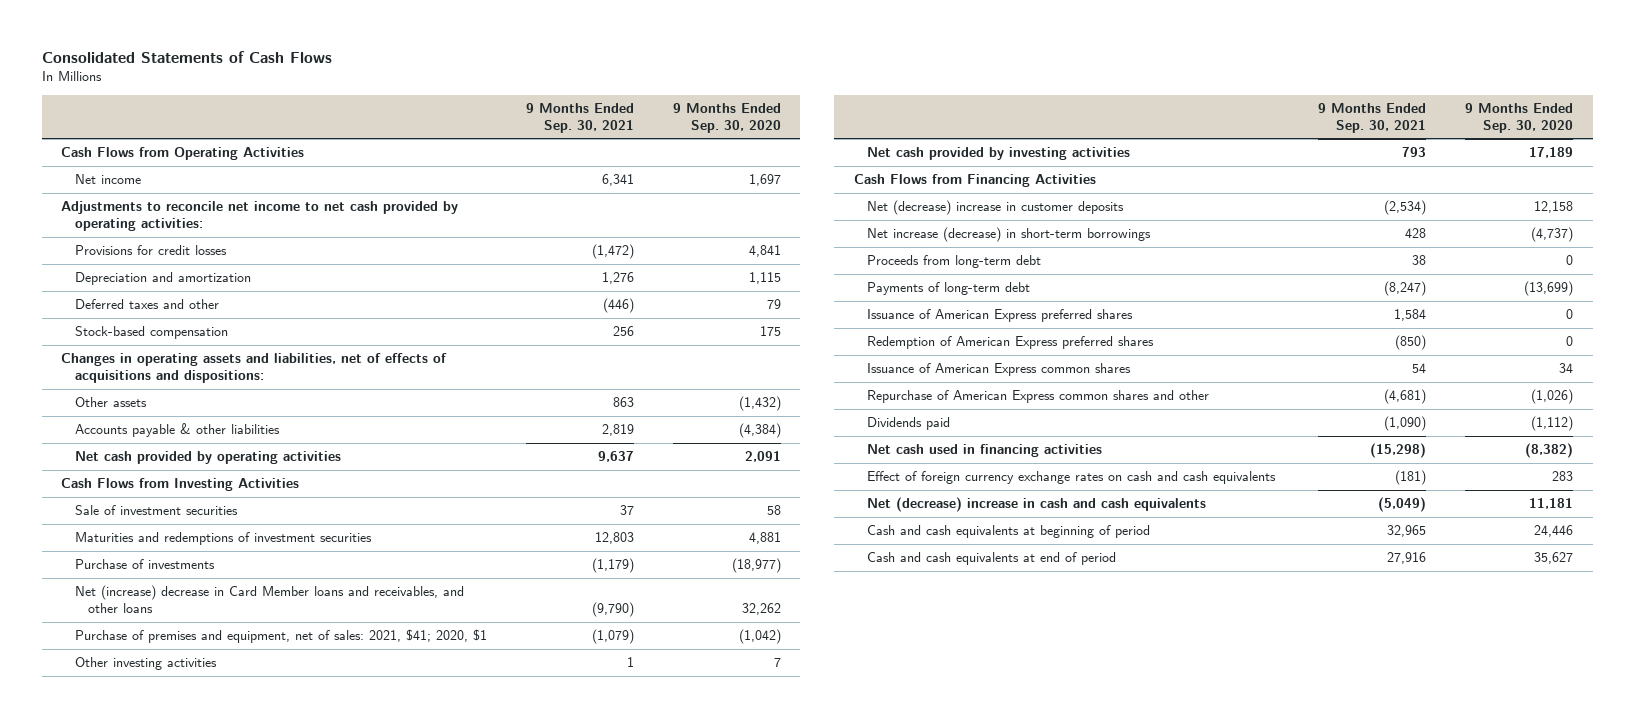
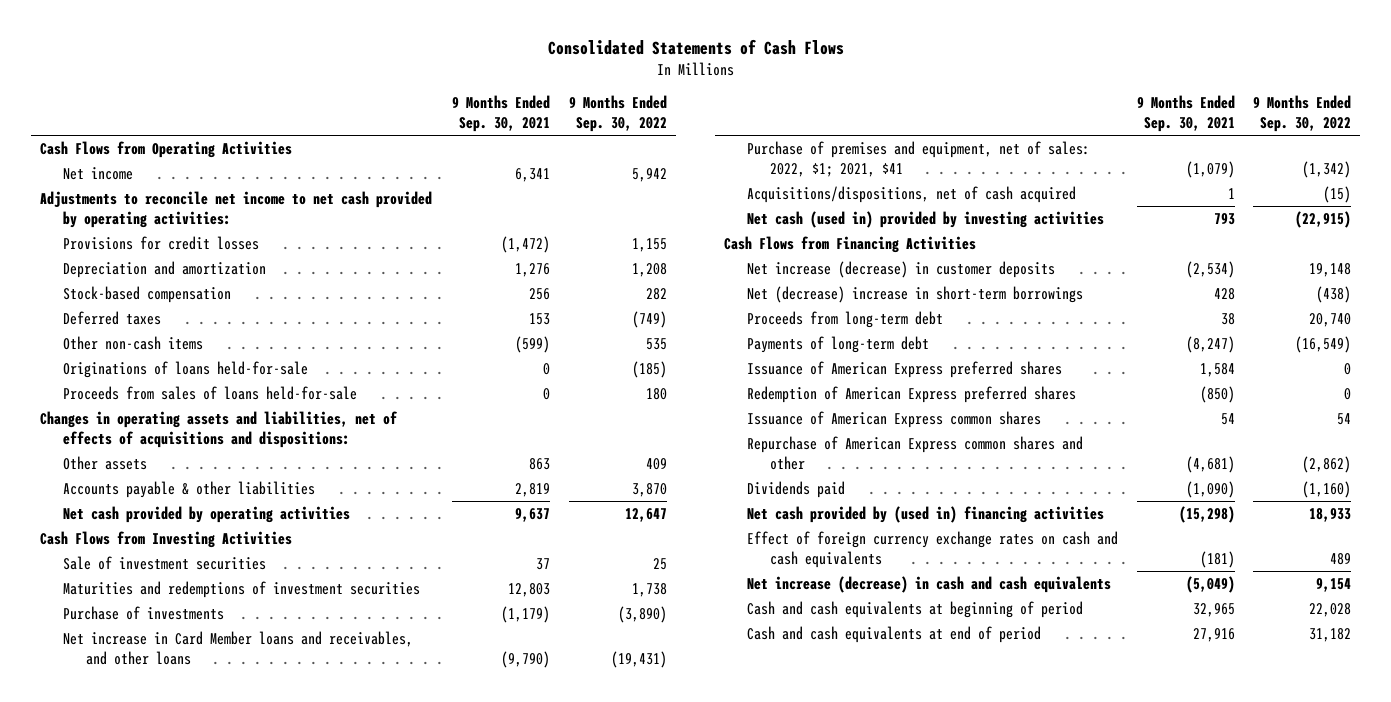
- | 9 Months Ended Sep. 30, 2021 | 9 Months Ended Sep. 30, 2020
+ | 9 Months Ended Sep. 30, 2021 | 9 Months Ended Sep. 30, 2022
- Deferred taxes and other | (446) | 79
+ Deferred taxes | 153 | (749)
+ Other non-cash items | (599) | 535
+ Originations of loans held-for-sale | 0 | (185)
+ Proceeds from sales of loans held-for-sale | 0 | 180
- Net (increase) decrease in Card Member loans and receivables, and other loans | (9,790) | 32,262
- Purchase of premises and equipment, net of sales: 2021, $41; 2020, $1 | (1,079) | (1,042)
- Other investing activities | 1 | 7
- Net cash provided by investing activities | 793 | 17,189
+ Net increase in Card Member loans and receivables, and other loans | (9,790) | (19,431)
+ Purchase of premises and equipment, net of sales: 2022, $1; 2021, $41 | (1,079) | (1,342)
+ Acquisitions/dispositions, net of cash acquired | 1 | (15)
+ Net cash (used in) provided by investing activities | 793 | (22,915)
- Net (decrease) increase in customer deposits | (2,534) | 12,158
- Net increase (decrease) in short-term borrowings | 428 | (4,737)
+ Net increase (decrease) in customer deposits | (2,534) | 19,148
+ Net (decrease) increase in short-term borrowings | 428 | (438)
- Net cash used in financing activities | (15,298) | (8,382)
+ Net cash provided by (used in) financing activities | (15,298) | 18,933
- Net (decrease) increase in cash and cash equivalents | (5,049) | 11,181
+ Net increase (decrease) in cash and cash equivalents | (5,049) | 9,154

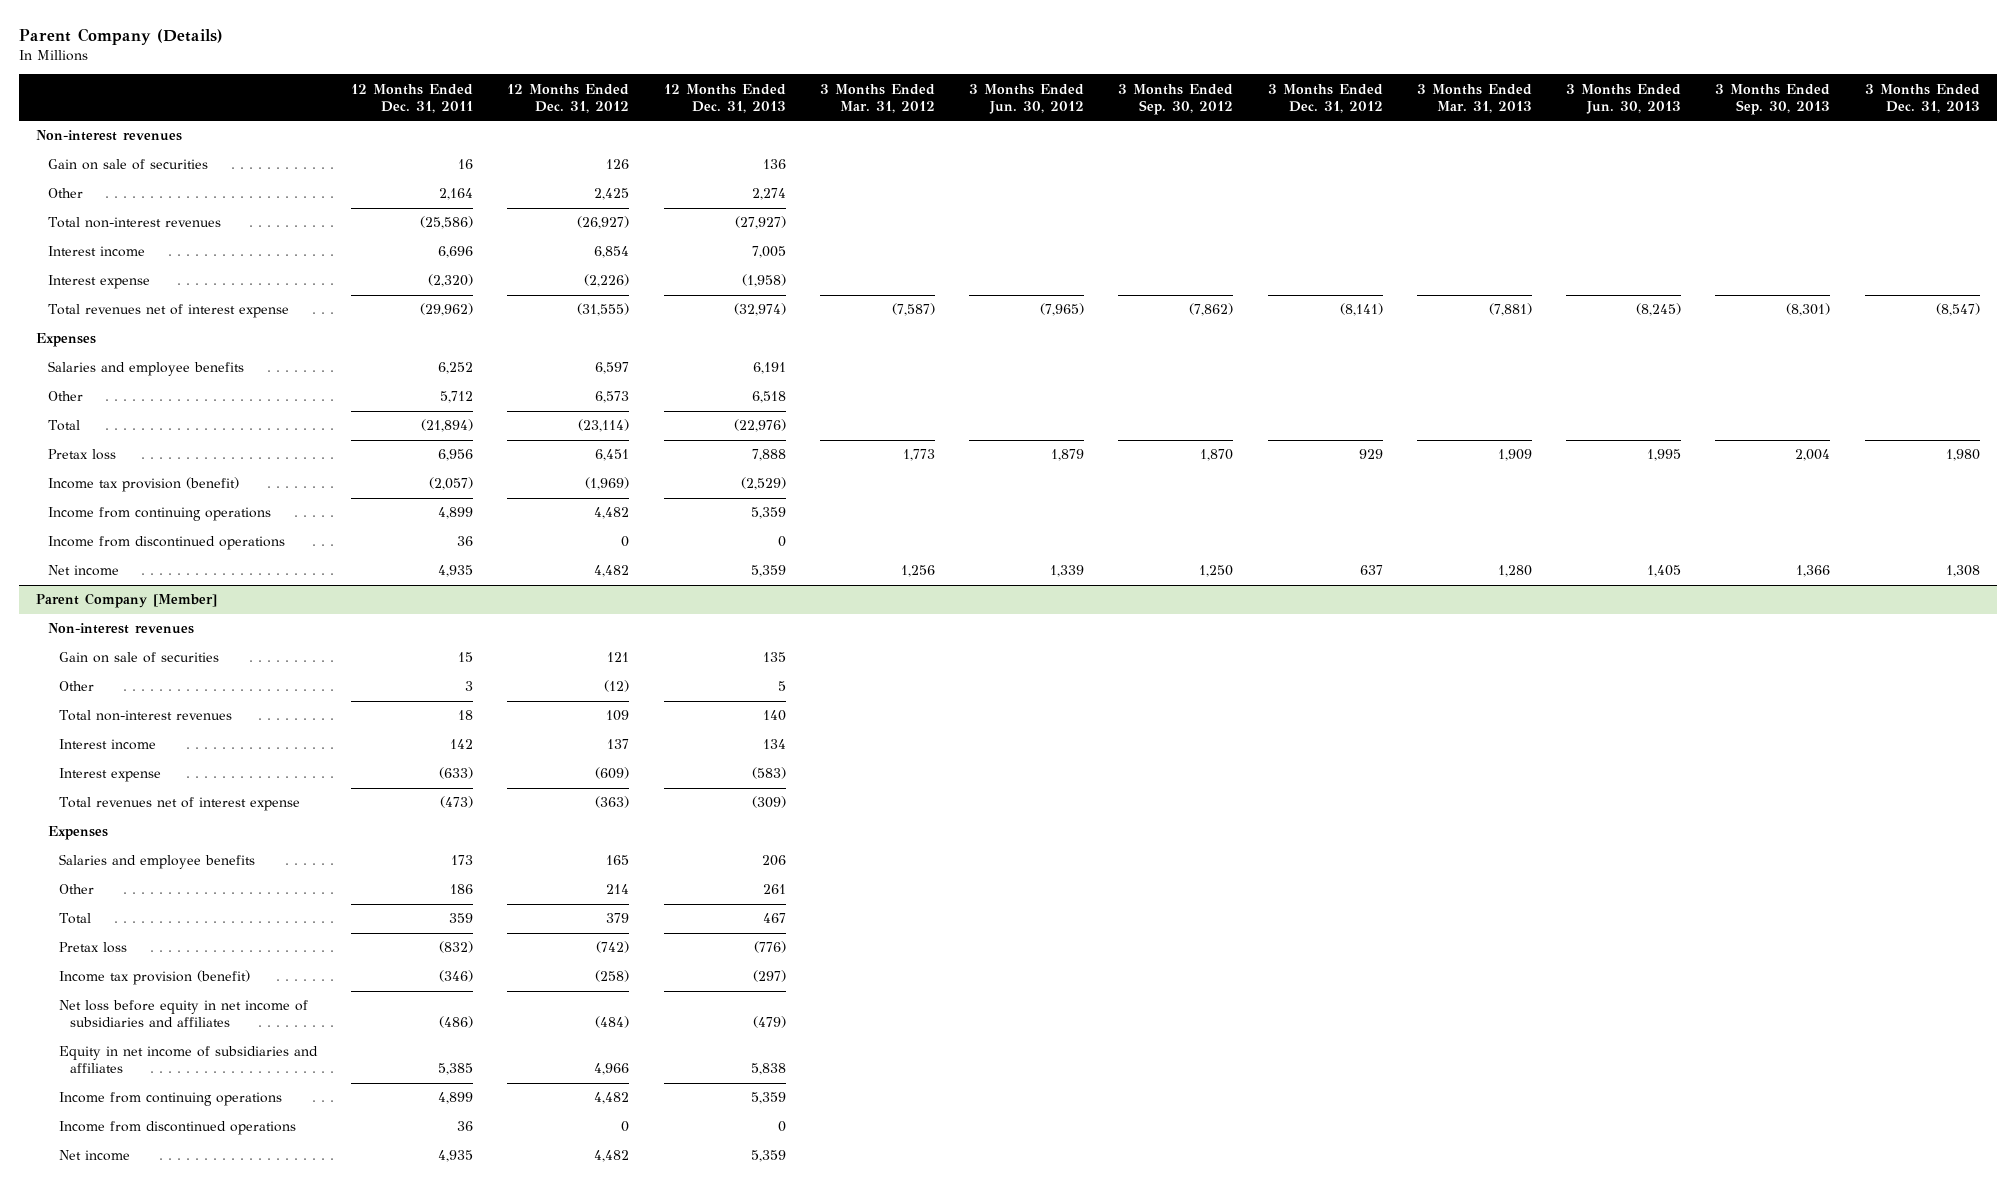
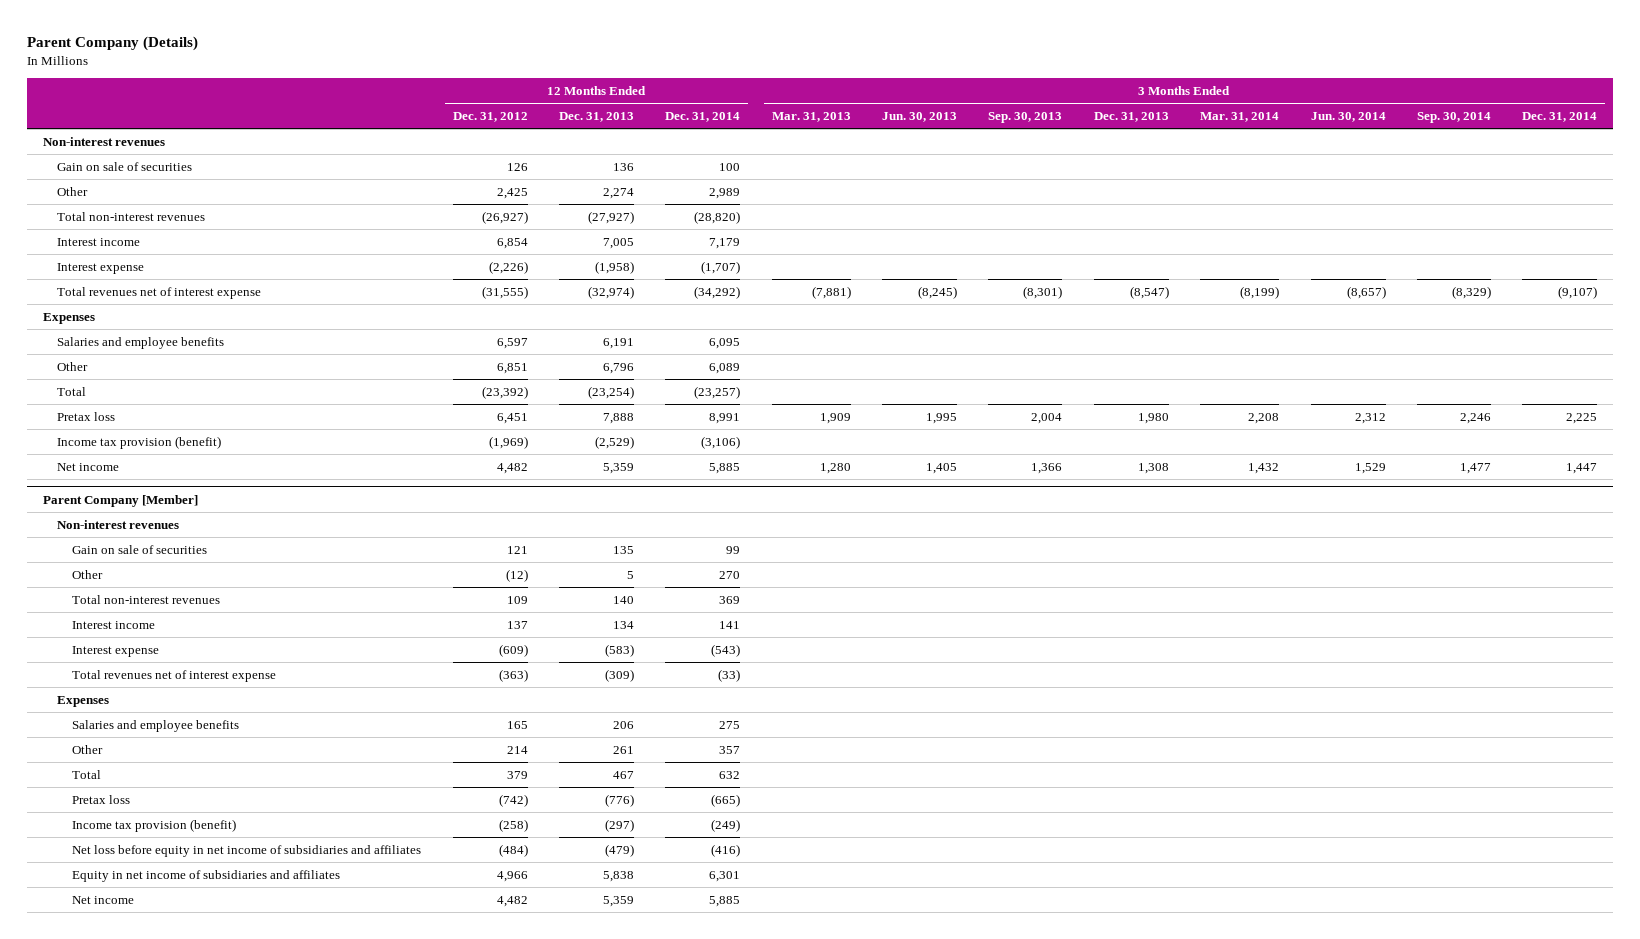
- | 12 Months Ended Dec. 31, 2011 | 12 Months Ended Dec. 31, 2012 | 12 Months Ended Dec. 31, 2013 | 3 Months Ended Mar. 31, 2012 | 3 Months Ended Jun. 30, 2012 | 3 Months Ended Sep. 30, 2012 | 3 Months Ended Dec. 31, 2012 | 3 Months Ended Mar. 31, 2013 | 3 Months Ended Jun. 30, 2013 | 3 Months Ended Sep. 30, 2013 | 3 Months Ended Dec. 31, 2013
+ | 12 Months Ended Dec. 31, 2012 | 12 Months Ended Dec. 31, 2013 | 12 Months Ended Dec. 31, 2014 | 3 Months Ended Mar. 31, 2013 | 3 Months Ended Jun. 30, 2013 | 3 Months Ended Sep. 30, 2013 | 3 Months Ended Dec. 31, 2013 | 3 Months Ended Mar. 31, 2014 | 3 Months Ended Jun. 30, 2014 | 3 Months Ended Sep. 30, 2014 | 3 Months Ended Dec. 31, 2014
- Other | 5,712 | 6,573 | 6,518 | | | | | | | |
- Total | (21,894) | (23,114) | (22,976) | | | | | | | |
+ Other | 6,851 | 6,796 | 6,089 | | | | | | | |
+ Total | (23,392) | (23,254) | (23,257) | | | | | | | |
- Income from continuing operations | 4,899 | 4,482 | 5,359 | | | | | | | |
- Income from discontinued operations | 36 | 0 | 0 | | | | | | | |
@ Parent Company [Member]
- Income from continuing operations | 4,899 | 4,482 | 5,359 | | | | | | | |
- Income from discontinued operations | 36 | 0 | 0 | | | | | | | |

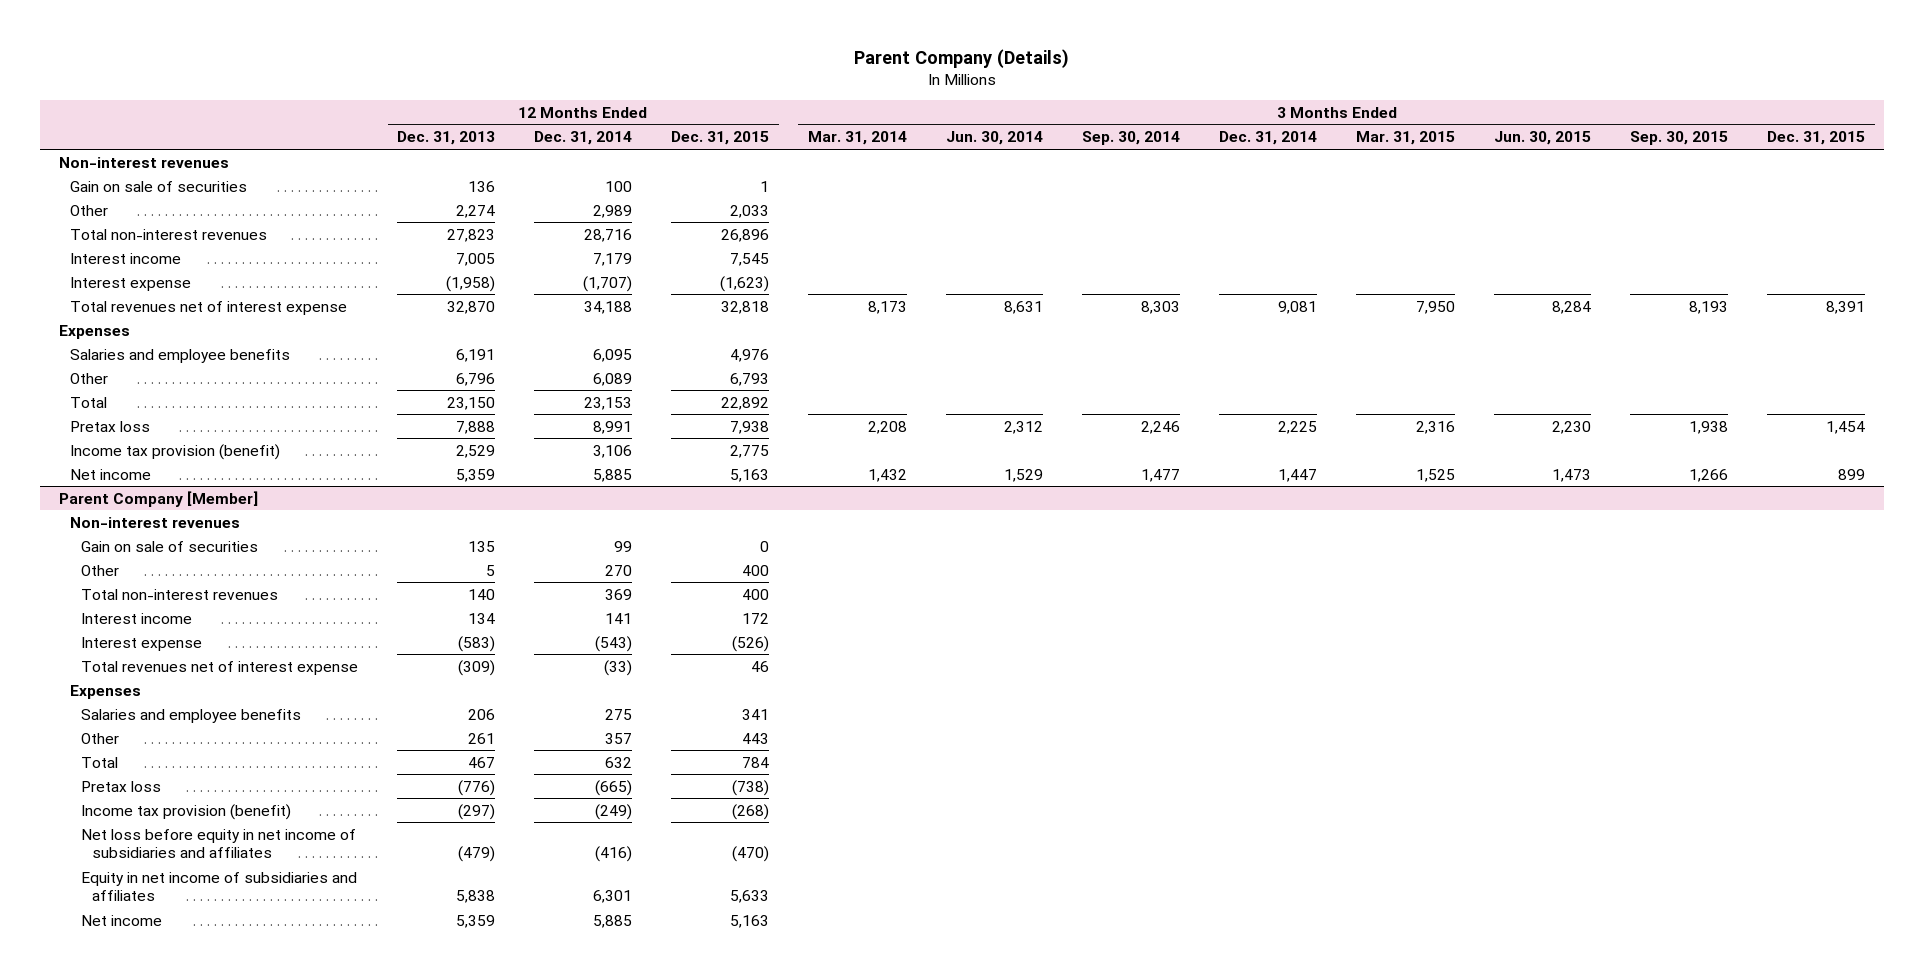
- | 12 Months Ended Dec. 31, 2012 | 12 Months Ended Dec. 31, 2013 | 12 Months Ended Dec. 31, 2014 | 3 Months Ended Mar. 31, 2013 | 3 Months Ended Jun. 30, 2013 | 3 Months Ended Sep. 30, 2013 | 3 Months Ended Dec. 31, 2013 | 3 Months Ended Mar. 31, 2014 | 3 Months Ended Jun. 30, 2014 | 3 Months Ended Sep. 30, 2014 | 3 Months Ended Dec. 31, 2014
+ | 12 Months Ended Dec. 31, 2013 | 12 Months Ended Dec. 31, 2014 | 12 Months Ended Dec. 31, 2015 | 3 Months Ended Mar. 31, 2014 | 3 Months Ended Jun. 30, 2014 | 3 Months Ended Sep. 30, 2014 | 3 Months Ended Dec. 31, 2014 | 3 Months Ended Mar. 31, 2015 | 3 Months Ended Jun. 30, 2015 | 3 Months Ended Sep. 30, 2015 | 3 Months Ended Dec. 31, 2015
- Total non-interest revenues | (26,927) | (27,927) | (28,820) | | | | | | | |
+ Total non-interest revenues | 27,823 | 28,716 | 26,896 | | | | | | | |
- Total revenues net of interest expense | (31,555) | (32,974) | (34,292) | (7,881) | (8,245) | (8,301) | (8,547) | (8,199) | (8,657) | (8,329) | (9,107)
+ Total revenues net of interest expense | 32,870 | 34,188 | 32,818 | 8,173 | 8,631 | 8,303 | 9,081 | 7,950 | 8,284 | 8,193 | 8,391
- Total | (23,392) | (23,254) | (23,257) | | | | | | | |
+ Total | 23,150 | 23,153 | 22,892 | | | | | | | |
- Income tax provision (benefit) | (1,969) | (2,529) | (3,106) | | | | | | | |
+ Income tax provision (benefit) | 2,529 | 3,106 | 2,775 | | | | | | | |

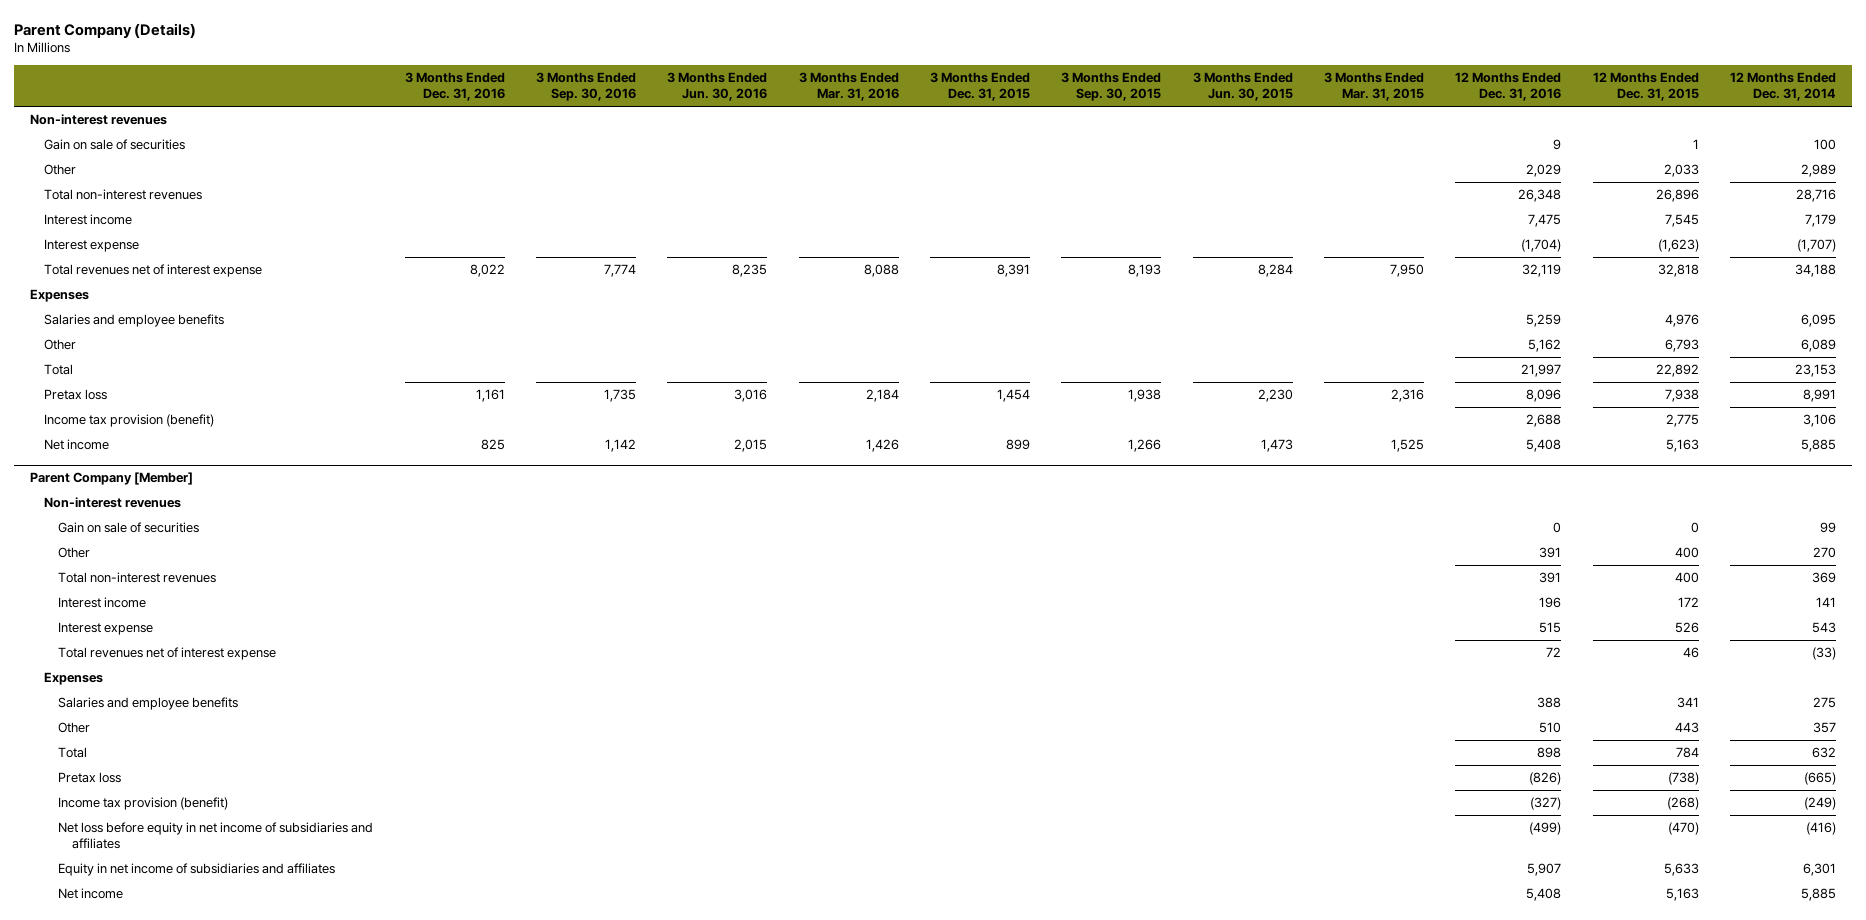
- | 12 Months Ended Dec. 31, 2013 | 12 Months Ended Dec. 31, 2014 | 12 Months Ended Dec. 31, 2015 | 3 Months Ended Mar. 31, 2014 | 3 Months Ended Jun. 30, 2014 | 3 Months Ended Sep. 30, 2014 | 3 Months Ended Dec. 31, 2014 | 3 Months Ended Mar. 31, 2015 | 3 Months Ended Jun. 30, 2015 | 3 Months Ended Sep. 30, 2015 | 3 Months Ended Dec. 31, 2015
+ | 3 Months Ended Dec. 31, 2016 | 3 Months Ended Sep. 30, 2016 | 3 Months Ended Jun. 30, 2016 | 3 Months Ended Mar. 31, 2016 | 3 Months Ended Dec. 31, 2015 | 3 Months Ended Sep. 30, 2015 | 3 Months Ended Jun. 30, 2015 | 3 Months Ended Mar. 31, 2015 | 12 Months Ended Dec. 31, 2016 | 12 Months Ended Dec. 31, 2015 | 12 Months Ended Dec. 31, 2014
@ Parent Company [Member]
- Interest expense | (583) | (543) | (526) | | | | | | | |
+ Interest expense | | | | | | | | | 515 | 526 | 543

